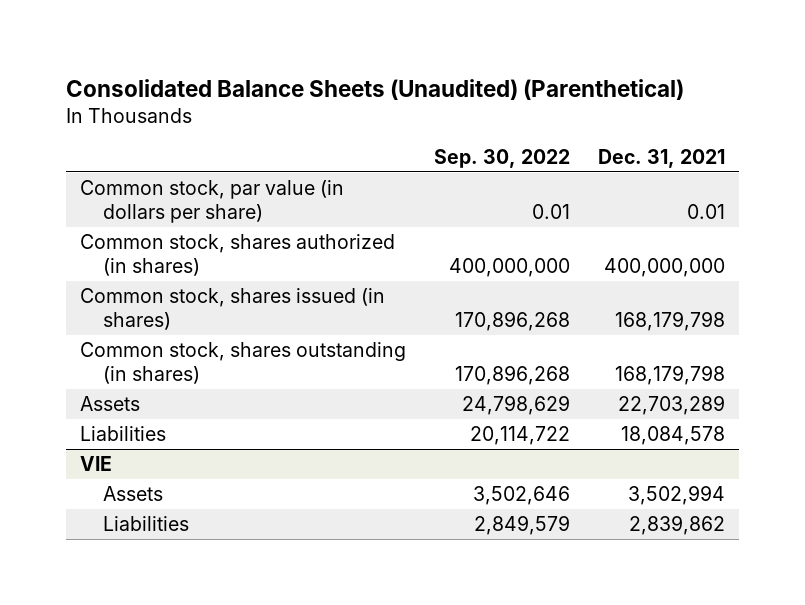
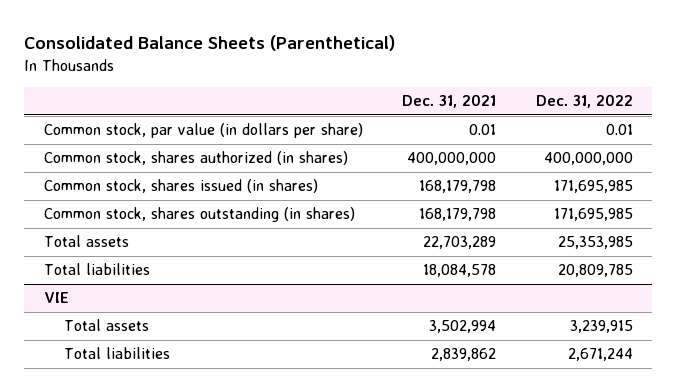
- Consolidated Balance Sheets (Unaudited) (Parenthetical)
+ Consolidated Balance Sheets (Parenthetical)
- | Sep. 30, 2022 | Dec. 31, 2021
+ | Dec. 31, 2021 | Dec. 31, 2022
- Assets | 24,798,629 | 22,703,289
- Liabilities | 20,114,722 | 18,084,578
+ Total assets | 22,703,289 | 25,353,985
+ Total liabilities | 18,084,578 | 20,809,785
@ VIE
- Assets | 3,502,646 | 3,502,994
- Liabilities | 2,849,579 | 2,839,862
+ Total assets | 3,502,994 | 3,239,915
+ Total liabilities | 2,839,862 | 2,671,244

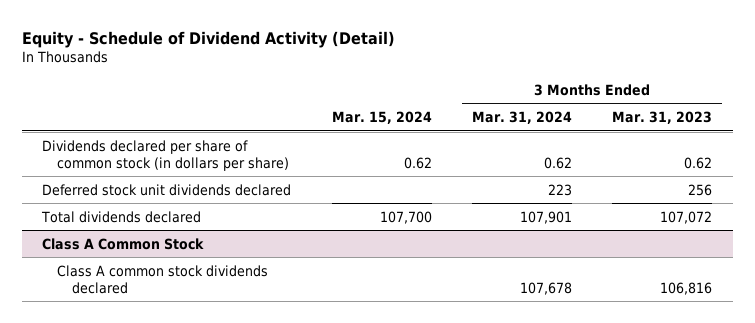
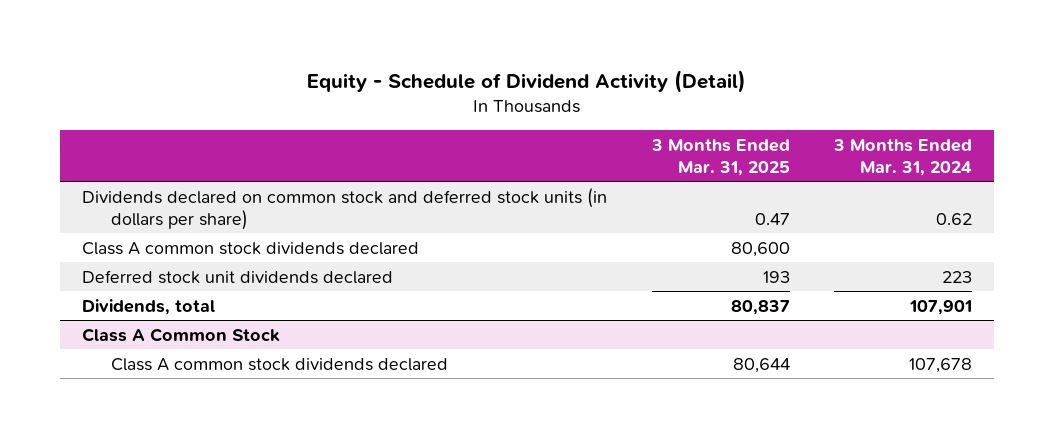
- | Mar. 15, 2024 | 3 Months Ended Mar. 31, 2024 | 3 Months Ended Mar. 31, 2023
+ | 3 Months Ended Mar. 31, 2025 | 3 Months Ended Mar. 31, 2024
- Dividends declared per share of common stock (in dollars per share) | 0.62 | 0.62 | 0.62
+ Dividends declared on common stock and deferred stock units (in dollars per share) | 0.47 | 0.62
+ Class A common stock dividends declared | 80,600 |
- Total dividends declared | 107,700 | 107,901 | 107,072
+ Dividends, total | 80,837 | 107,901

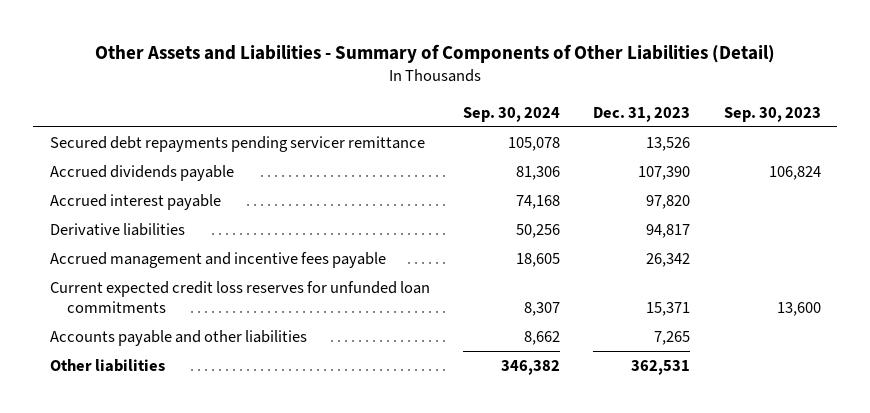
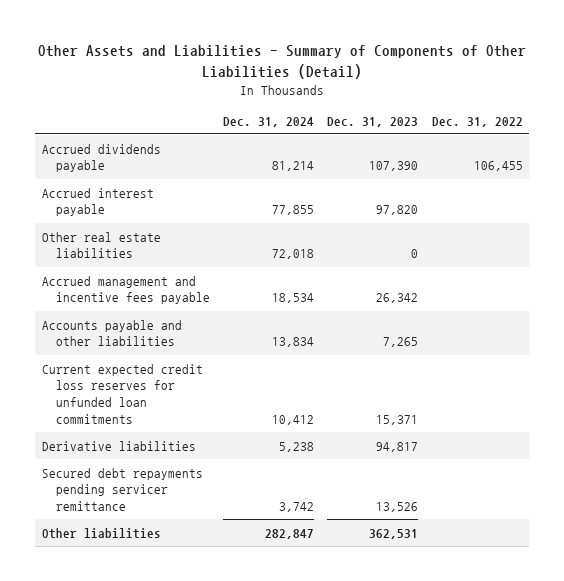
- | Sep. 30, 2024 | Dec. 31, 2023 | Sep. 30, 2023
+ | Dec. 31, 2024 | Dec. 31, 2023 | Dec. 31, 2022
+ Other real estate liabilities | 72,018 | 0 |
moved down: Current expected credit loss reserves for unfunded loan commitments | 10,412 | 15,371 |
moved down: Derivative liabilities | 5,238 | 94,817 |
moved down: Secured debt repayments pending servicer remittance | 3,742 | 13,526 |

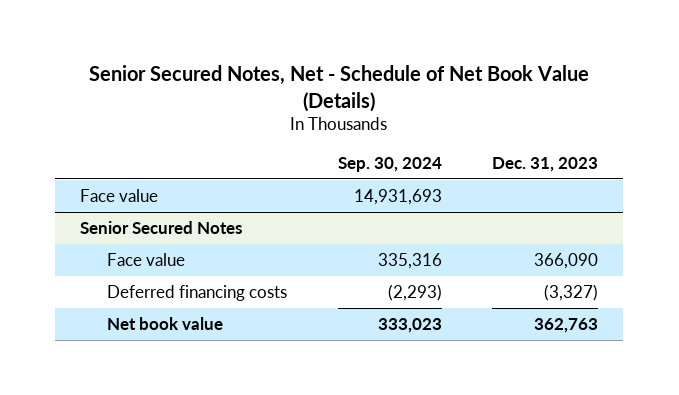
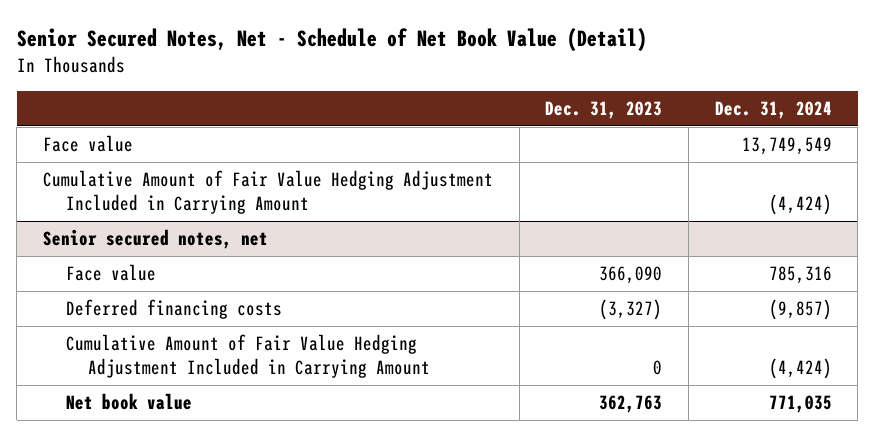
- Senior Secured Notes, Net - Schedule of Net Book Value (Details)
+ Senior Secured Notes, Net - Schedule of Net Book Value (Detail)
- | Sep. 30, 2024 | Dec. 31, 2023
+ | Dec. 31, 2023 | Dec. 31, 2024
- Senior Secured Notes
+ Cumulative Amount of Fair Value Hedging Adjustment Included in Carrying Amount | | (4,424)
+ Senior secured notes, net
+ Cumulative Amount of Fair Value Hedging Adjustment Included in Carrying Amount | 0 | (4,424)

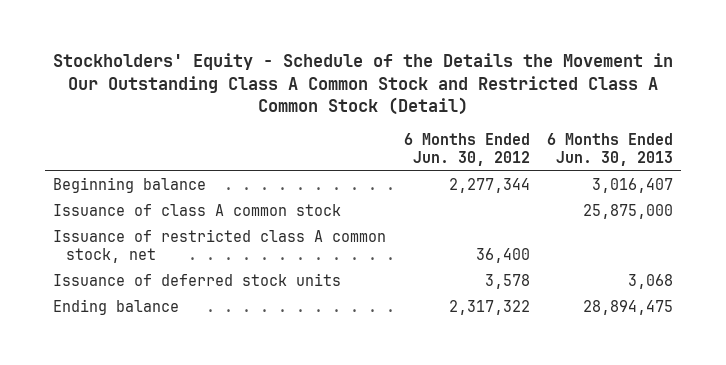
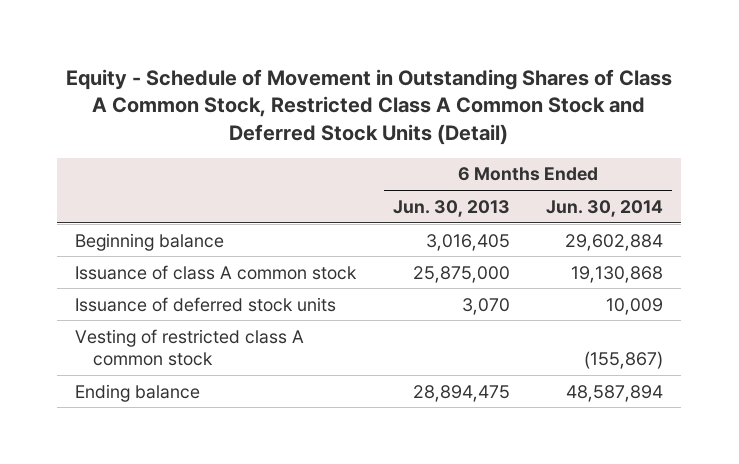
- Stockholders' Equity - Schedule of the Details the Movement in Our Outstanding Class A Common Stock and Restricted Class A Common Stock (Detail)
+ Equity - Schedule of Movement in Outstanding Shares of Class A Common Stock, Restricted Class A Common Stock and Deferred Stock Units (Detail)
- | 6 Months Ended Jun. 30, 2012 | 6 Months Ended Jun. 30, 2013
+ | 6 Months Ended Jun. 30, 2013 | 6 Months Ended Jun. 30, 2014
- Beginning balance | 2,277,344 | 3,016,407
+ Beginning balance | 3,016,405 | 29,602,884
- Issuance of restricted class A common stock, net | 36,400 |
- Issuance of deferred stock units | 3,578 | 3,068
+ Issuance of deferred stock units | 3,070 | 10,009
+ Vesting of restricted class A common stock | | (155,867)

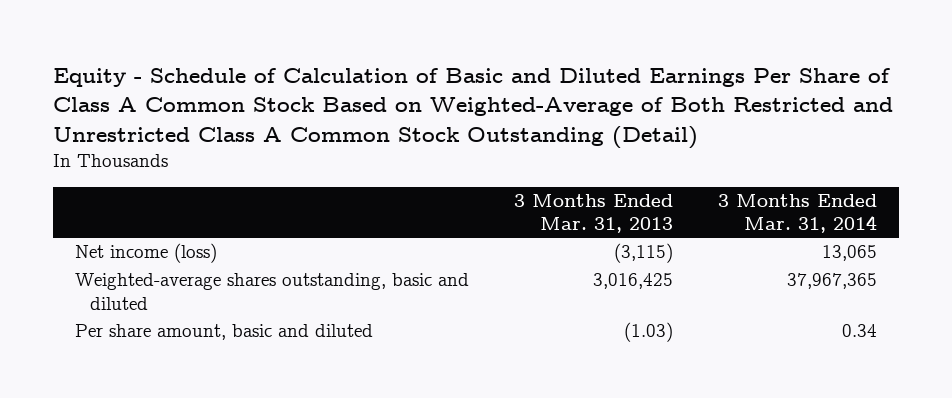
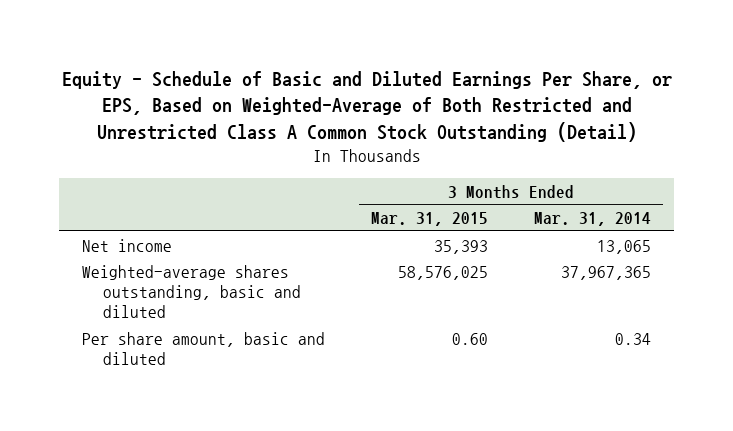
- Equity - Schedule of Calculation of Basic and Diluted Earnings Per Share of Class A Common Stock Based on Weighted-Average of Both Restricted and Unrestricted Class A Common Stock Outstanding (Detail)
+ Equity - Schedule of Basic and Diluted Earnings Per Share, or EPS, Based on Weighted-Average of Both Restricted and Unrestricted Class A Common Stock Outstanding (Detail)
- | 3 Months Ended Mar. 31, 2013 | 3 Months Ended Mar. 31, 2014
+ | 3 Months Ended Mar. 31, 2015 | 3 Months Ended Mar. 31, 2014
- Net income (loss) | (3,115) | 13,065
+ Net income | 35,393 | 13,065

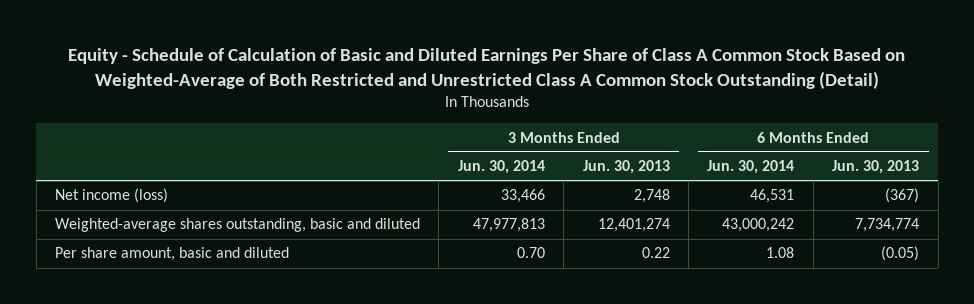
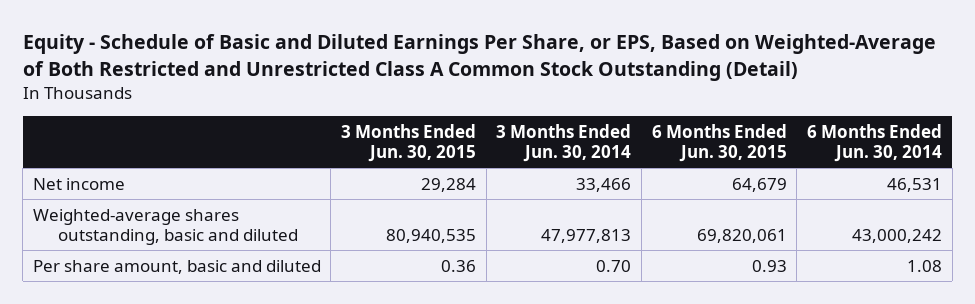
- Equity - Schedule of Calculation of Basic and Diluted Earnings Per Share of Class A Common Stock Based on Weighted-Average of Both Restricted and Unrestricted Class A Common Stock Outstanding (Detail)
+ Equity - Schedule of Basic and Diluted Earnings Per Share, or EPS, Based on Weighted-Average of Both Restricted and Unrestricted Class A Common Stock Outstanding (Detail)
- | 3 Months Ended Jun. 30, 2014 | 3 Months Ended Jun. 30, 2013 | 6 Months Ended Jun. 30, 2014 | 6 Months Ended Jun. 30, 2013
+ | 3 Months Ended Jun. 30, 2015 | 3 Months Ended Jun. 30, 2014 | 6 Months Ended Jun. 30, 2015 | 6 Months Ended Jun. 30, 2014
- Net income (loss) | 33,466 | 2,748 | 46,531 | (367)
+ Net income | 29,284 | 33,466 | 64,679 | 46,531

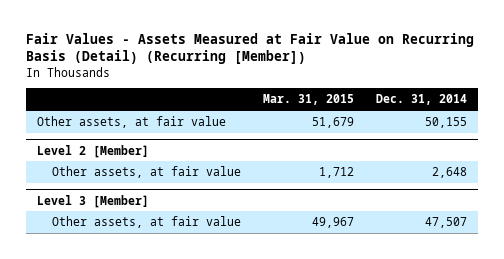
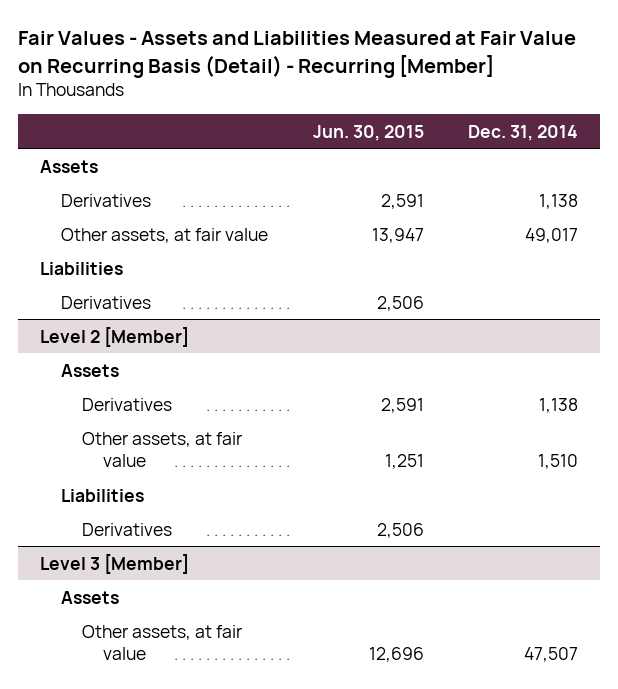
- Fair Values - Assets Measured at Fair Value on Recurring Basis (Detail) (Recurring [Member])
+ Fair Values - Assets and Liabilities Measured at Fair Value on Recurring Basis (Detail) - Recurring [Member]
- | Mar. 31, 2015 | Dec. 31, 2014
+ | Jun. 30, 2015 | Dec. 31, 2014
- Other assets, at fair value | 51,679 | 50,155
+ Assets
+ Derivatives | 2,591 | 1,138
+ Other assets, at fair value | 13,947 | 49,017
+ Liabilities
+ Derivatives | 2,506 |
@ Level 2 [Member]
- Other assets, at fair value | 1,712 | 2,648
+ Assets
+ Derivatives | 2,591 | 1,138
+ Other assets, at fair value | 1,251 | 1,510
+ Liabilities
+ Derivatives | 2,506 |
@ Level 3 [Member]
+ Assets

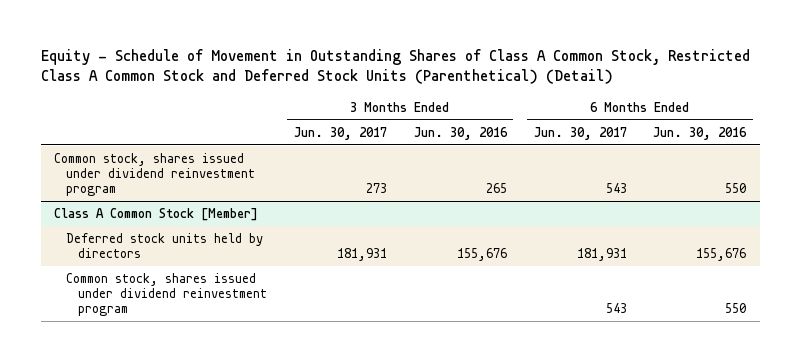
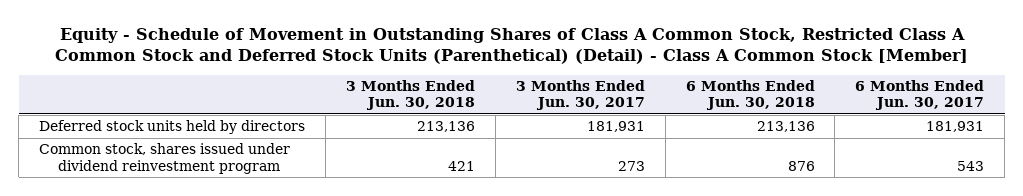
- Equity - Schedule of Movement in Outstanding Shares of Class A Common Stock, Restricted Class A Common Stock and Deferred Stock Units (Parenthetical) (Detail)
+ Equity - Schedule of Movement in Outstanding Shares of Class A Common Stock, Restricted Class A Common Stock and Deferred Stock Units (Parenthetical) (Detail) - Class A Common Stock [Member]
- | 3 Months Ended Jun. 30, 2017 | 3 Months Ended Jun. 30, 2016 | 6 Months Ended Jun. 30, 2017 | 6 Months Ended Jun. 30, 2016
+ | 3 Months Ended Jun. 30, 2018 | 3 Months Ended Jun. 30, 2017 | 6 Months Ended Jun. 30, 2018 | 6 Months Ended Jun. 30, 2017
- Class A Common Stock [Member]
- Common stock, shares issued under dividend reinvestment program | | | 543 | 550
moved down: Common stock, shares issued under dividend reinvestment program | 421 | 273 | 876 | 543

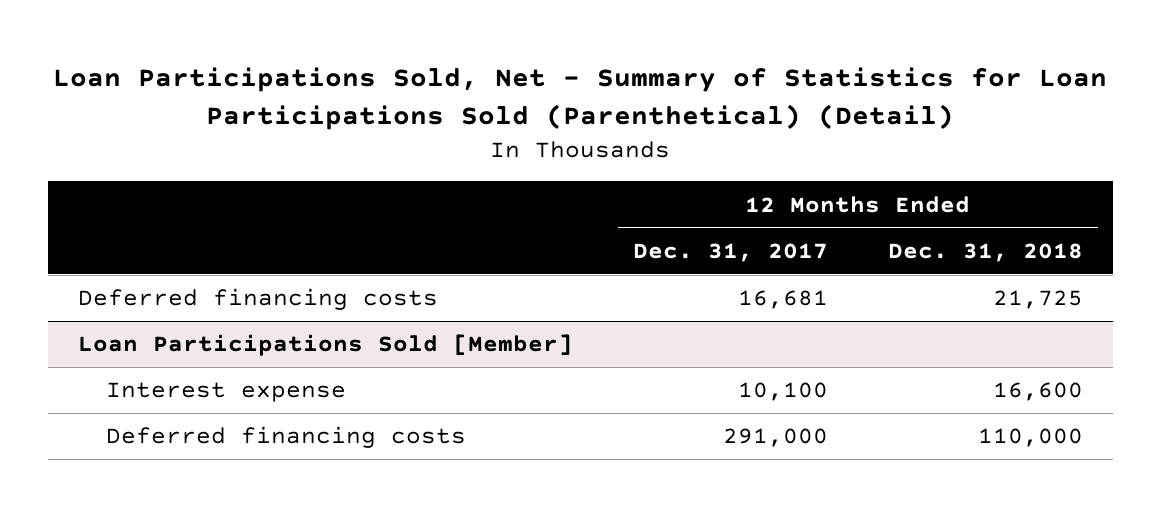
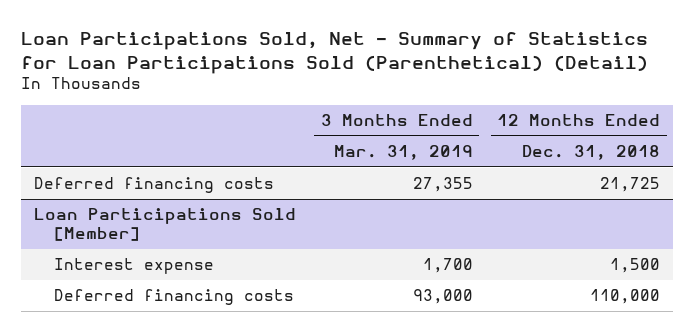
- | 12 Months Ended Dec. 31, 2017 | 12 Months Ended Dec. 31, 2018
+ | 3 Months Ended Mar. 31, 2019 | 12 Months Ended Dec. 31, 2018
@ Loan Participations Sold [Member]
- Interest expense | 10,100 | 16,600
+ Interest expense | 1,700 | 1,500

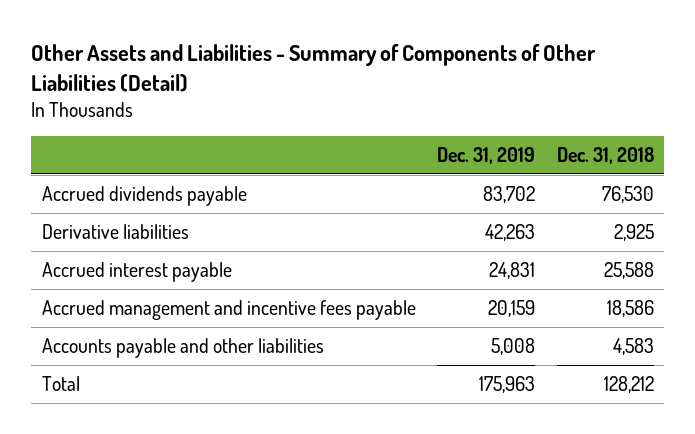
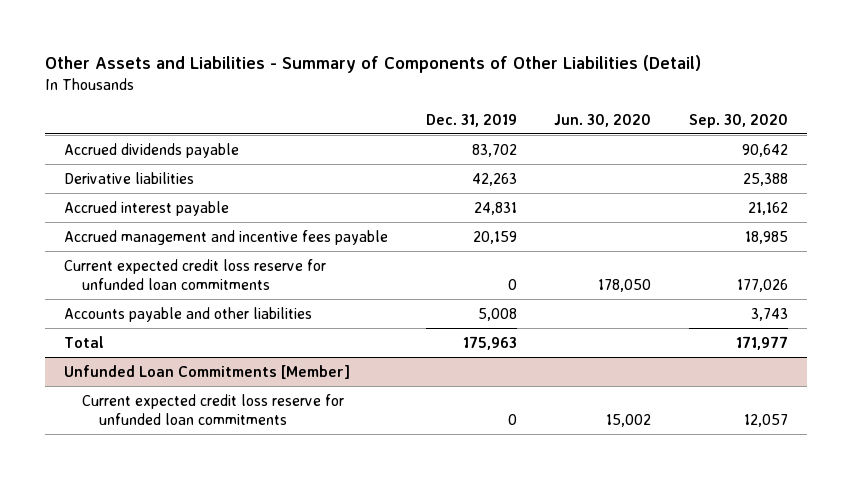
- | Dec. 31, 2019 | Dec. 31, 2018
+ | Dec. 31, 2019 | Jun. 30, 2020 | Sep. 30, 2020
+ Current expected credit loss reserve for unfunded loan commitments | 0 | 178,050 | 177,026
+ Unfunded Loan Commitments [Member]
+ Current expected credit loss reserve for unfunded loan commitments | 0 | 15,002 | 12,057

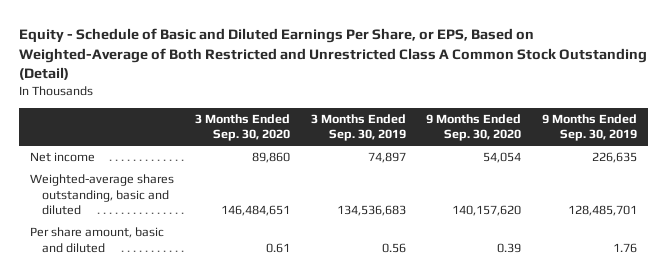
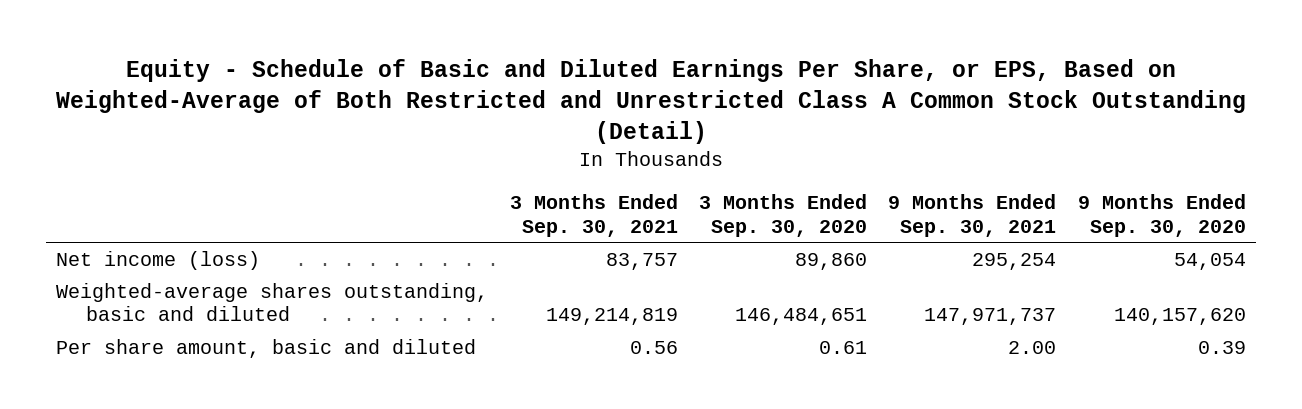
- | 3 Months Ended Sep. 30, 2020 | 3 Months Ended Sep. 30, 2019 | 9 Months Ended Sep. 30, 2020 | 9 Months Ended Sep. 30, 2019
+ | 3 Months Ended Sep. 30, 2021 | 3 Months Ended Sep. 30, 2020 | 9 Months Ended Sep. 30, 2021 | 9 Months Ended Sep. 30, 2020
- Net income | 89,860 | 74,897 | 54,054 | 226,635
+ Net income (loss) | 83,757 | 89,860 | 295,254 | 54,054

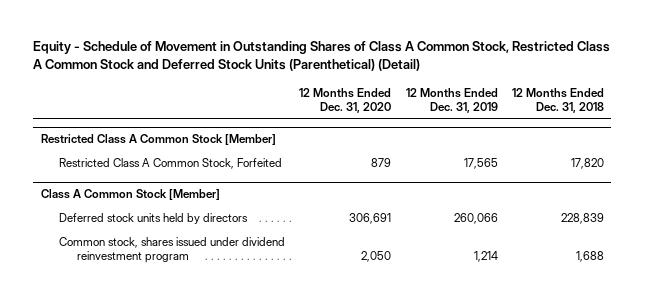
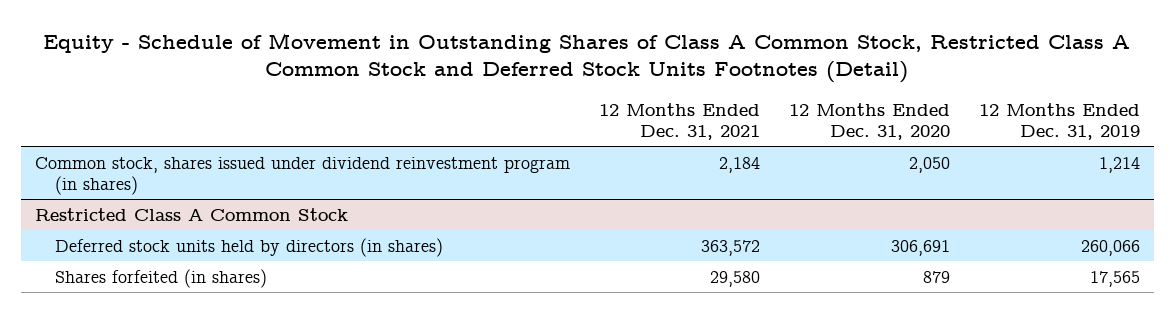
- Equity - Schedule of Movement in Outstanding Shares of Class A Common Stock, Restricted Class A Common Stock and Deferred Stock Units (Parenthetical) (Detail)
+ Equity - Schedule of Movement in Outstanding Shares of Class A Common Stock, Restricted Class A Common Stock and Deferred Stock Units Footnotes (Detail)
- | 12 Months Ended Dec. 31, 2020 | 12 Months Ended Dec. 31, 2019 | 12 Months Ended Dec. 31, 2018
+ | 12 Months Ended Dec. 31, 2021 | 12 Months Ended Dec. 31, 2020 | 12 Months Ended Dec. 31, 2019
- Restricted Class A Common Stock [Member]
- Restricted Class A Common Stock, Forfeited | 879 | 17,565 | 17,820
- Class A Common Stock [Member]
- Deferred stock units held by directors | 306,691 | 260,066 | 228,839
- Common stock, shares issued under dividend reinvestment program | 2,050 | 1,214 | 1,688
+ Common stock, shares issued under dividend reinvestment program (in shares) | 2,184 | 2,050 | 1,214
+ Restricted Class A Common Stock
+ Deferred stock units held by directors (in shares) | 363,572 | 306,691 | 260,066
+ Shares forfeited (in shares) | 29,580 | 879 | 17,565

